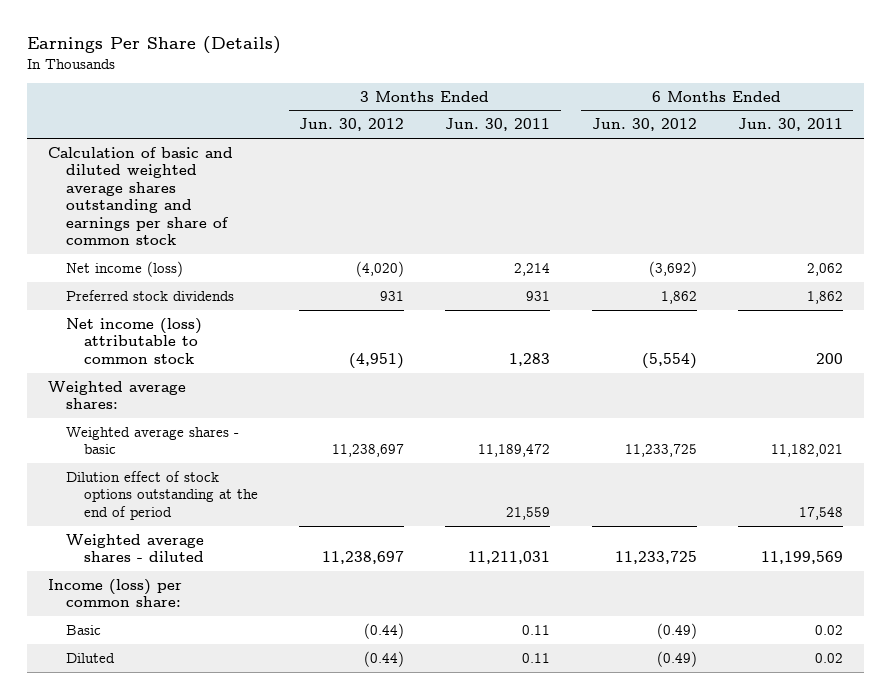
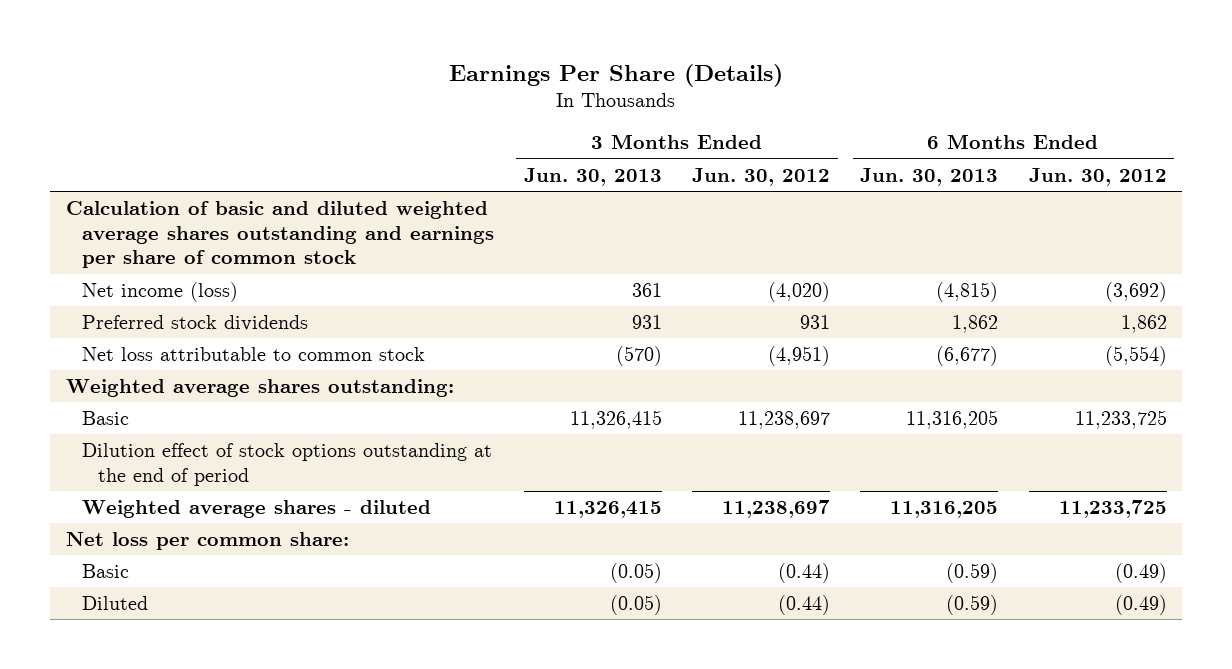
- | 3 Months Ended Jun. 30, 2012 | 3 Months Ended Jun. 30, 2011 | 6 Months Ended Jun. 30, 2012 | 6 Months Ended Jun. 30, 2011
+ | 3 Months Ended Jun. 30, 2013 | 3 Months Ended Jun. 30, 2012 | 6 Months Ended Jun. 30, 2013 | 6 Months Ended Jun. 30, 2012
- Net income (loss) attributable to common stock | (4,951) | 1,283 | (5,554) | 200
- Weighted average shares:
- Weighted average shares - basic | 11,238,697 | 11,189,472 | 11,233,725 | 11,182,021
+ Net loss attributable to common stock | (570) | (4,951) | (6,677) | (5,554)
+ Weighted average shares outstanding:
+ Basic | 11,326,415 | 11,238,697 | 11,316,205 | 11,233,725
- Income (loss) per common share:
+ Net loss per common share:

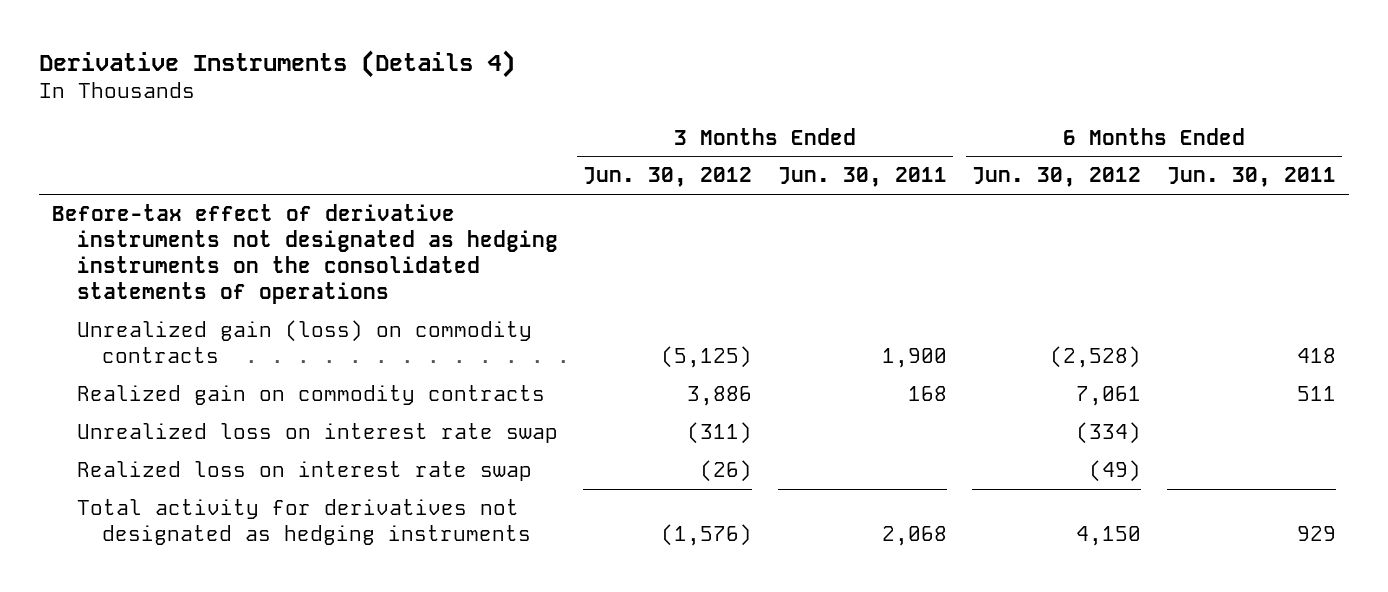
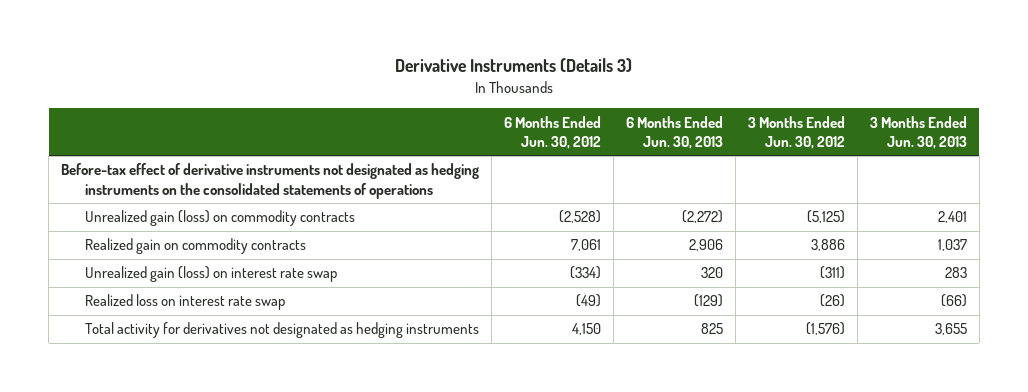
- Derivative Instruments (Details 4)
+ Derivative Instruments (Details 3)
- | 3 Months Ended Jun. 30, 2012 | 3 Months Ended Jun. 30, 2011 | 6 Months Ended Jun. 30, 2012 | 6 Months Ended Jun. 30, 2011
+ | 6 Months Ended Jun. 30, 2012 | 6 Months Ended Jun. 30, 2013 | 3 Months Ended Jun. 30, 2012 | 3 Months Ended Jun. 30, 2013
- Unrealized loss on interest rate swap | (311) | | (334) |
+ Unrealized gain (loss) on interest rate swap | (334) | 320 | (311) | 283

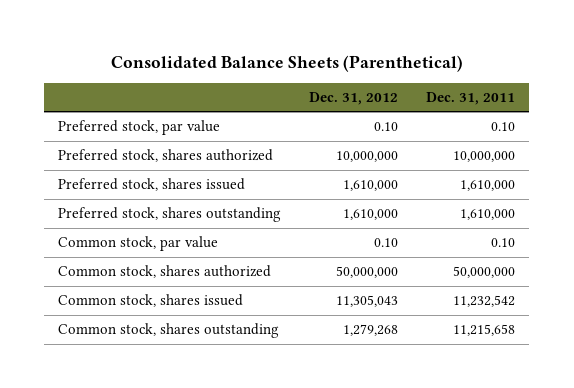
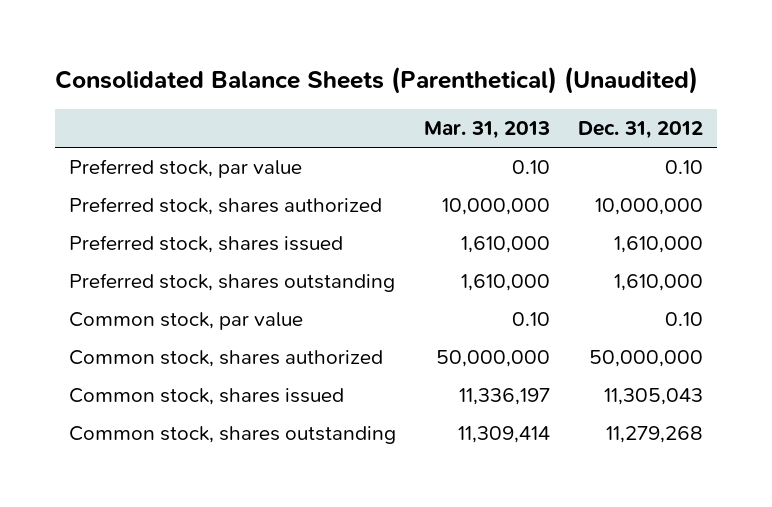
- Consolidated Balance Sheets (Parenthetical)
+ Consolidated Balance Sheets (Parenthetical) (Unaudited)
- | Dec. 31, 2012 | Dec. 31, 2011
+ | Mar. 31, 2013 | Dec. 31, 2012
- Common stock, shares outstanding | 1,279,268 | 11,215,658
+ Common stock, shares outstanding | 11,309,414 | 11,279,268

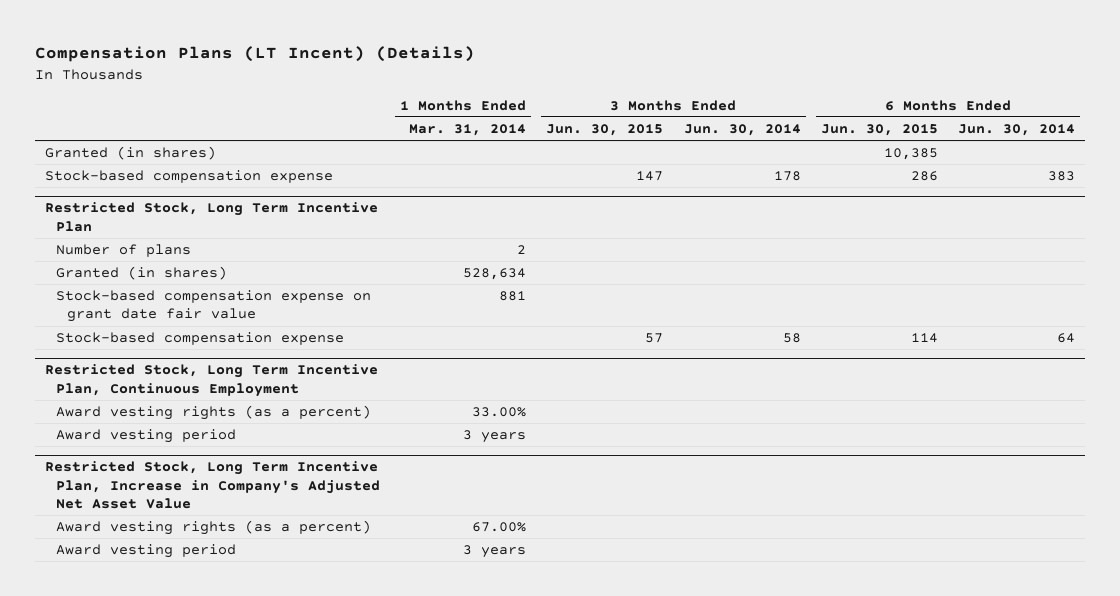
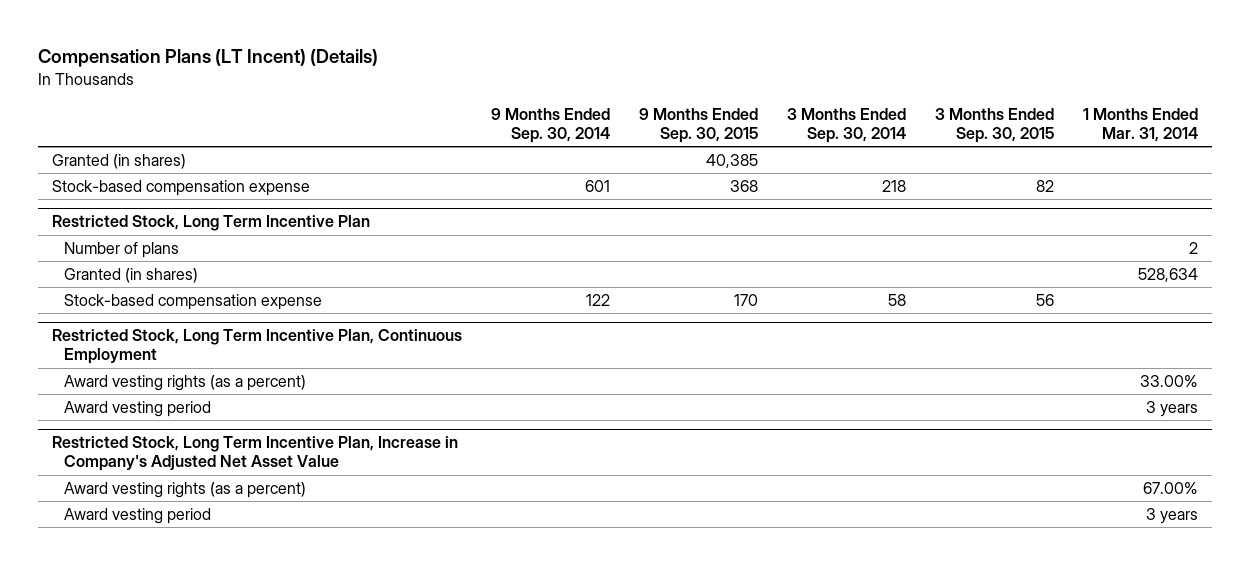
- | 1 Months Ended Mar. 31, 2014 | 3 Months Ended Jun. 30, 2015 | 3 Months Ended Jun. 30, 2014 | 6 Months Ended Jun. 30, 2015 | 6 Months Ended Jun. 30, 2014
+ | 9 Months Ended Sep. 30, 2014 | 9 Months Ended Sep. 30, 2015 | 3 Months Ended Sep. 30, 2014 | 3 Months Ended Sep. 30, 2015 | 1 Months Ended Mar. 31, 2014
@ Restricted Stock, Long Term Incentive Plan
- Stock-based compensation expense on grant date fair value | 881 | | | |

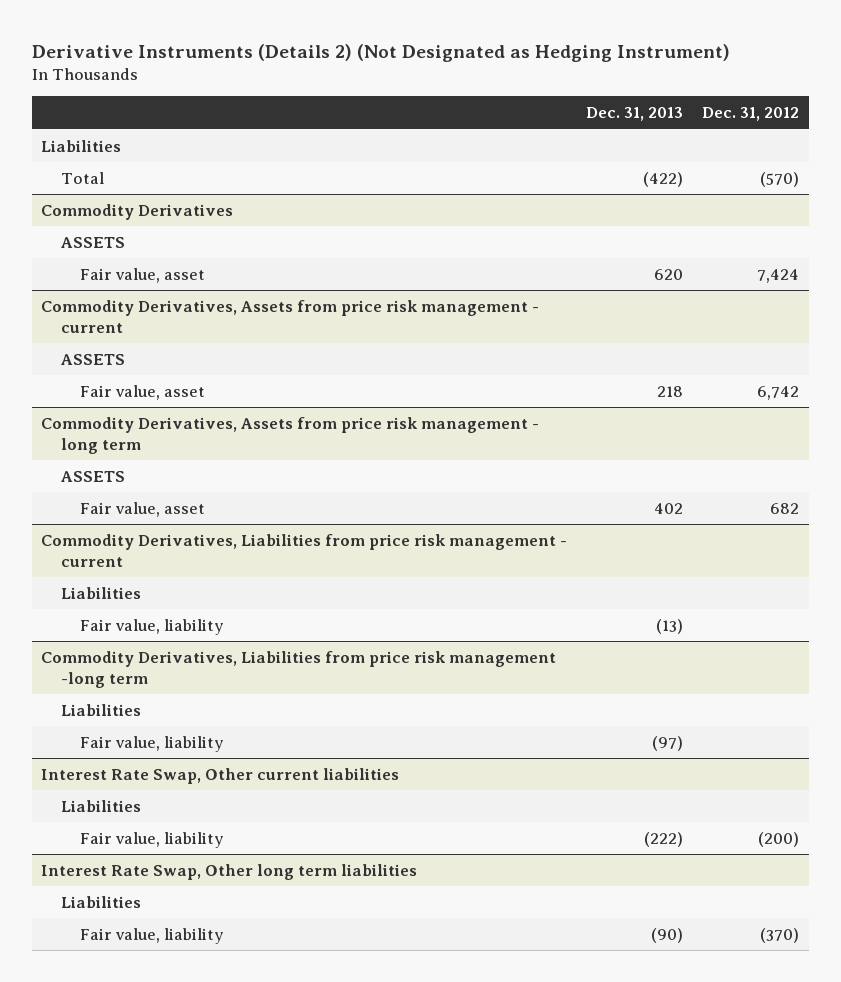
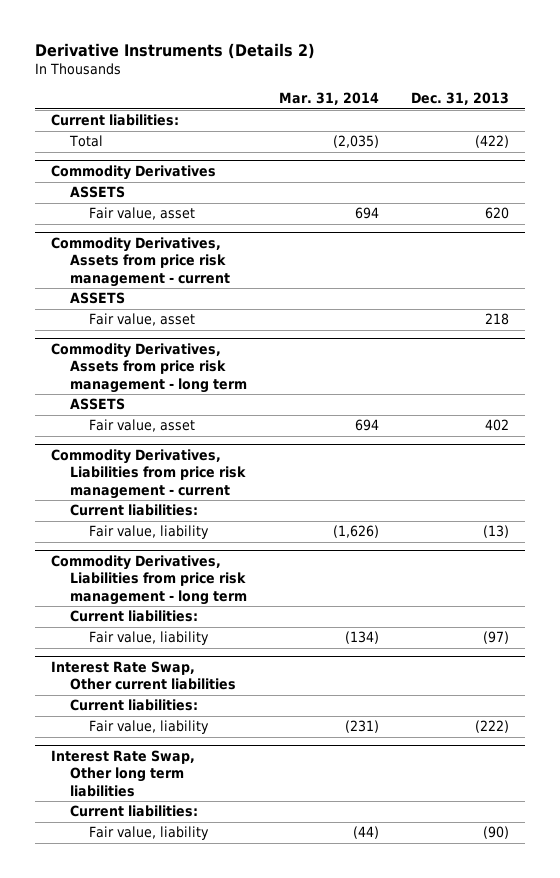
- Derivative Instruments (Details 2) (Not Designated as Hedging Instrument)
+ Derivative Instruments (Details 2)
- | Dec. 31, 2013 | Dec. 31, 2012
+ | Mar. 31, 2014 | Dec. 31, 2013
- Liabilities
+ Current liabilities:
@ Commodity Derivatives, Liabilities from price risk management - current
- Liabilities
+ Current liabilities:
- Commodity Derivatives, Liabilities from price risk management -long term
- Liabilities
+ Commodity Derivatives, Liabilities from price risk management - long term
+ Current liabilities:
@ Interest Rate Swap, Other current liabilities
- Liabilities
+ Current liabilities:
@ Interest Rate Swap, Other long term liabilities
- Liabilities
+ Current liabilities:

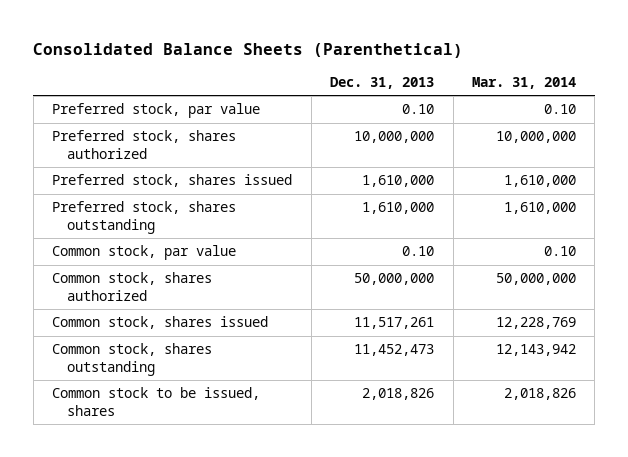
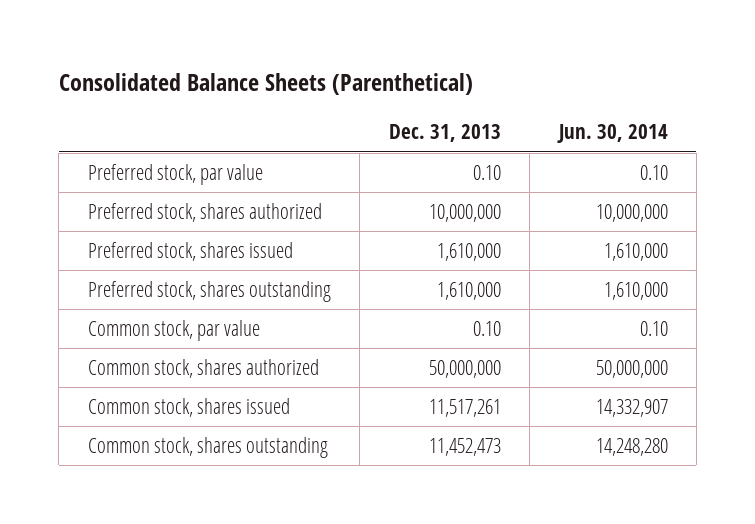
- | Dec. 31, 2013 | Mar. 31, 2014
+ | Dec. 31, 2013 | Jun. 30, 2014
- Common stock to be issued, shares | 2,018,826 | 2,018,826

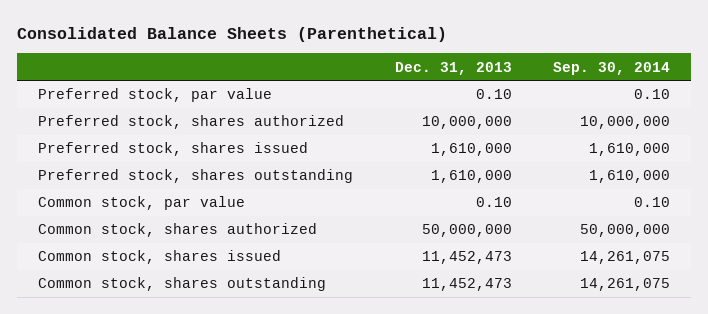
- | Dec. 31, 2013 | Jun. 30, 2014
+ | Dec. 31, 2013 | Sep. 30, 2014
- Common stock, shares issued | 11,517,261 | 14,332,907
+ Common stock, shares issued | 11,452,473 | 14,261,075

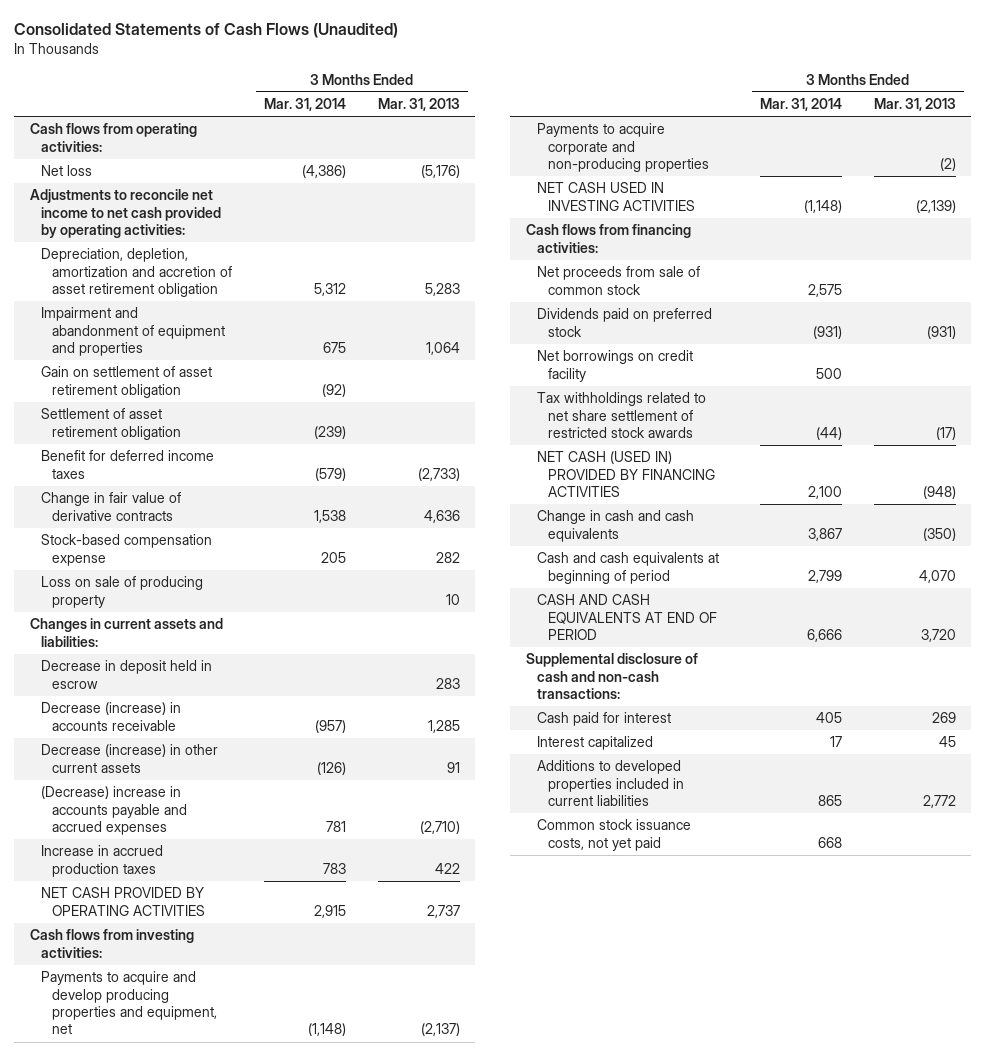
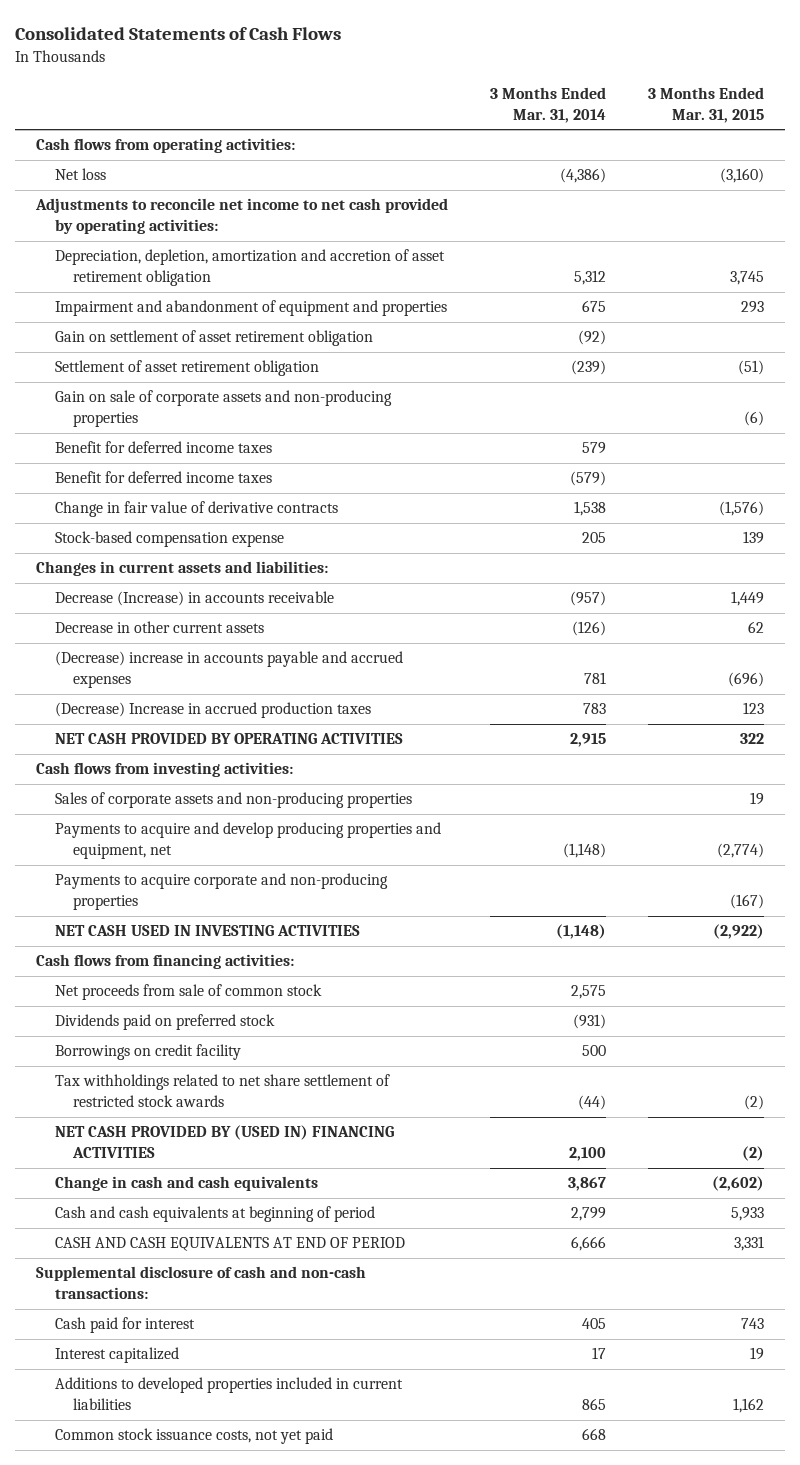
- Consolidated Statements of Cash Flows (Unaudited)
+ Consolidated Statements of Cash Flows
- | 3 Months Ended Mar. 31, 2014 | 3 Months Ended Mar. 31, 2013
+ | 3 Months Ended Mar. 31, 2014 | 3 Months Ended Mar. 31, 2015
+ Gain on sale of corporate assets and non-producing properties | | (6)
+ Benefit for deferred income taxes | 579 |
- Loss on sale of producing property | | 10
- Decrease in deposit held in escrow | | 283
- Decrease (increase) in accounts receivable | (957) | 1,285
- Decrease (increase) in other current assets | (126) | 91
+ Decrease (Increase) in accounts receivable | (957) | 1,449
+ Decrease in other current assets | (126) | 62
- Increase in accrued production taxes | 783 | 422
+ (Decrease) Increase in accrued production taxes | 783 | 123
+ Sales of corporate assets and non-producing properties | | 19
- Net borrowings on credit facility | 500 |
+ Borrowings on credit facility | 500 |
- NET CASH (USED IN) PROVIDED BY FINANCING ACTIVITIES | 2,100 | (948)
+ NET CASH PROVIDED BY (USED IN) FINANCING ACTIVITIES | 2,100 | (2)

